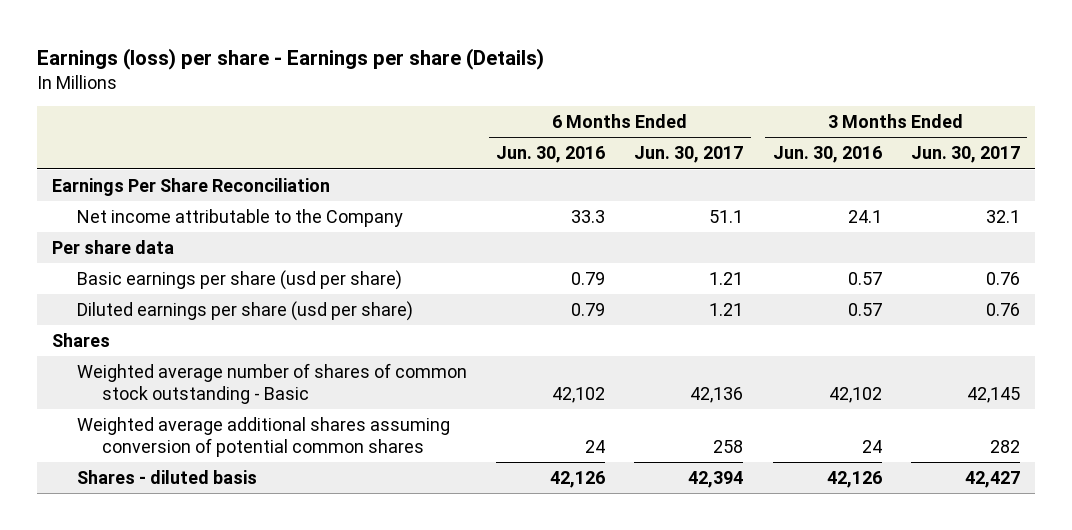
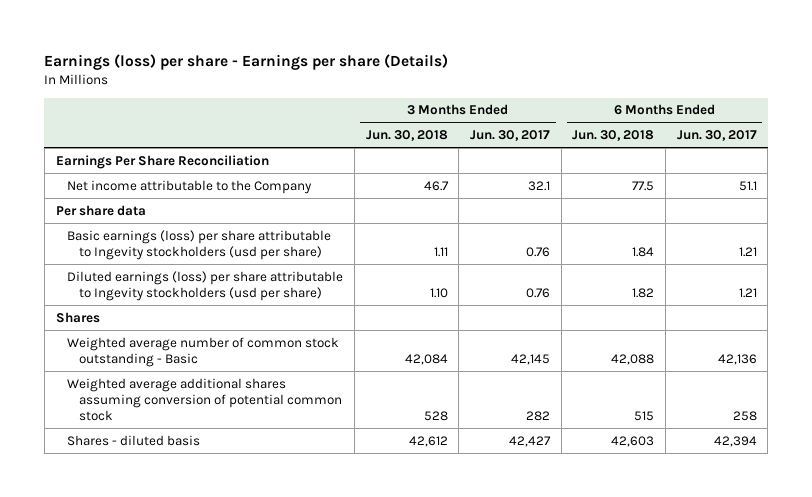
- | 6 Months Ended Jun. 30, 2016 | 6 Months Ended Jun. 30, 2017 | 3 Months Ended Jun. 30, 2016 | 3 Months Ended Jun. 30, 2017
+ | 3 Months Ended Jun. 30, 2018 | 3 Months Ended Jun. 30, 2017 | 6 Months Ended Jun. 30, 2018 | 6 Months Ended Jun. 30, 2017
- Basic earnings per share (usd per share) | 0.79 | 1.21 | 0.57 | 0.76
- Diluted earnings per share (usd per share) | 0.79 | 1.21 | 0.57 | 0.76
+ Basic earnings (loss) per share attributable to Ingevity stockholders (usd per share) | 1.11 | 0.76 | 1.84 | 1.21
+ Diluted earnings (loss) per share attributable to Ingevity stockholders (usd per share) | 1.10 | 0.76 | 1.82 | 1.21
- Weighted average number of shares of common stock outstanding - Basic | 42,102 | 42,136 | 42,102 | 42,145
- Weighted average additional shares assuming conversion of potential common shares | 24 | 258 | 24 | 282
+ Weighted average number of common stock outstanding - Basic | 42,084 | 42,145 | 42,088 | 42,136
+ Weighted average additional shares assuming conversion of potential common stock | 528 | 282 | 515 | 258

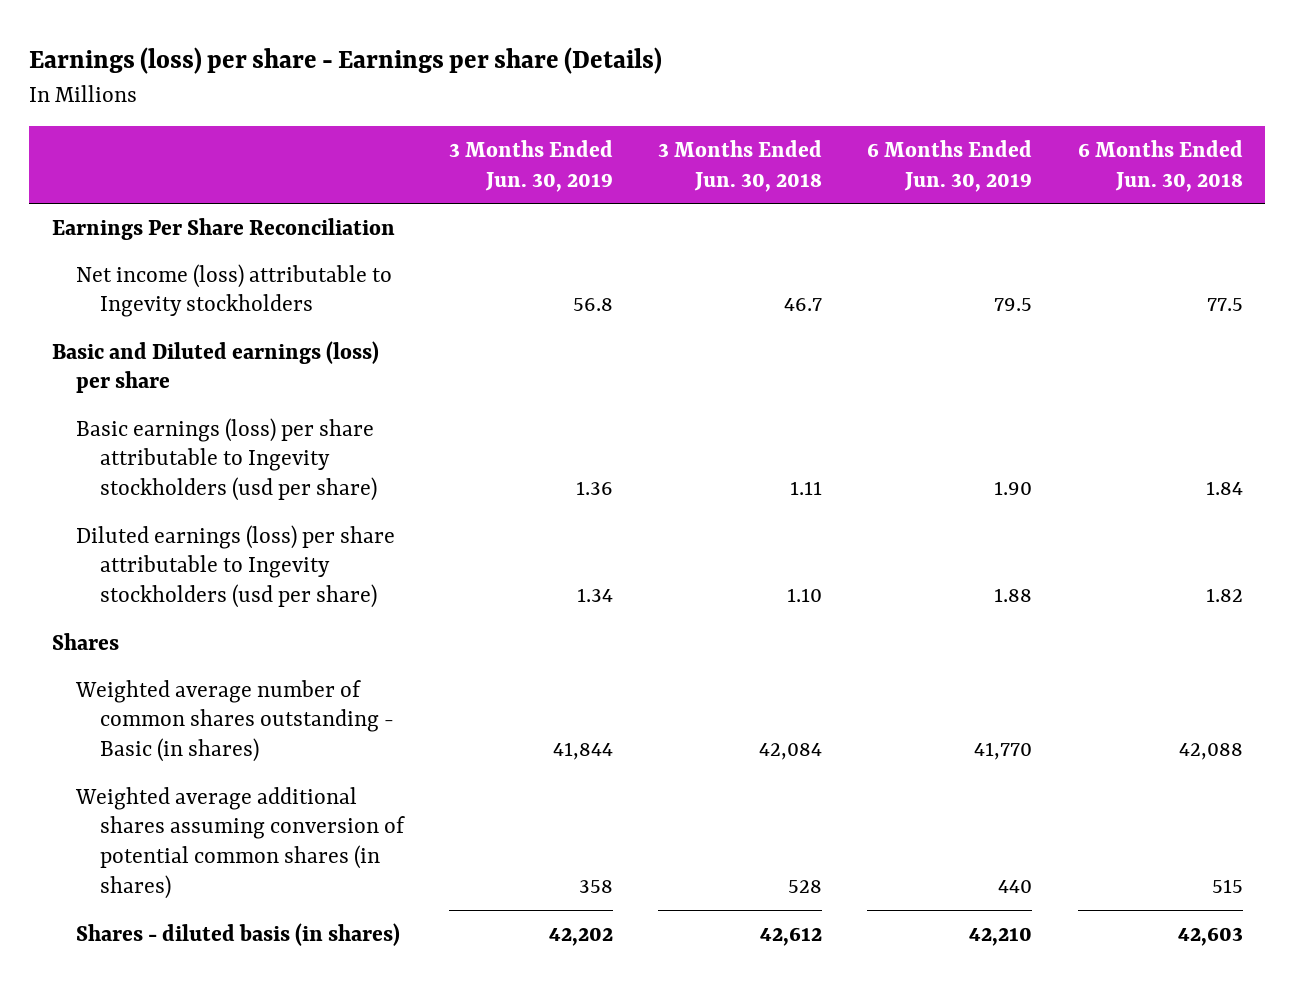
- | 3 Months Ended Jun. 30, 2018 | 3 Months Ended Jun. 30, 2017 | 6 Months Ended Jun. 30, 2018 | 6 Months Ended Jun. 30, 2017
+ | 3 Months Ended Jun. 30, 2019 | 3 Months Ended Jun. 30, 2018 | 6 Months Ended Jun. 30, 2019 | 6 Months Ended Jun. 30, 2018
- Net income attributable to the Company | 46.7 | 32.1 | 77.5 | 51.1
- Per share data
+ Net income (loss) attributable to Ingevity stockholders | 56.8 | 46.7 | 79.5 | 77.5
+ Basic and Diluted earnings (loss) per share
- Weighted average number of common stock outstanding - Basic | 42,084 | 42,145 | 42,088 | 42,136
- Weighted average additional shares assuming conversion of potential common stock | 528 | 282 | 515 | 258
- Shares - diluted basis | 42,612 | 42,427 | 42,603 | 42,394
+ Weighted average number of common shares outstanding - Basic (in shares) | 41,844 | 42,084 | 41,770 | 42,088
+ Weighted average additional shares assuming conversion of potential common shares (in shares) | 358 | 528 | 440 | 515
+ Shares - diluted basis (in shares) | 42,202 | 42,612 | 42,210 | 42,603

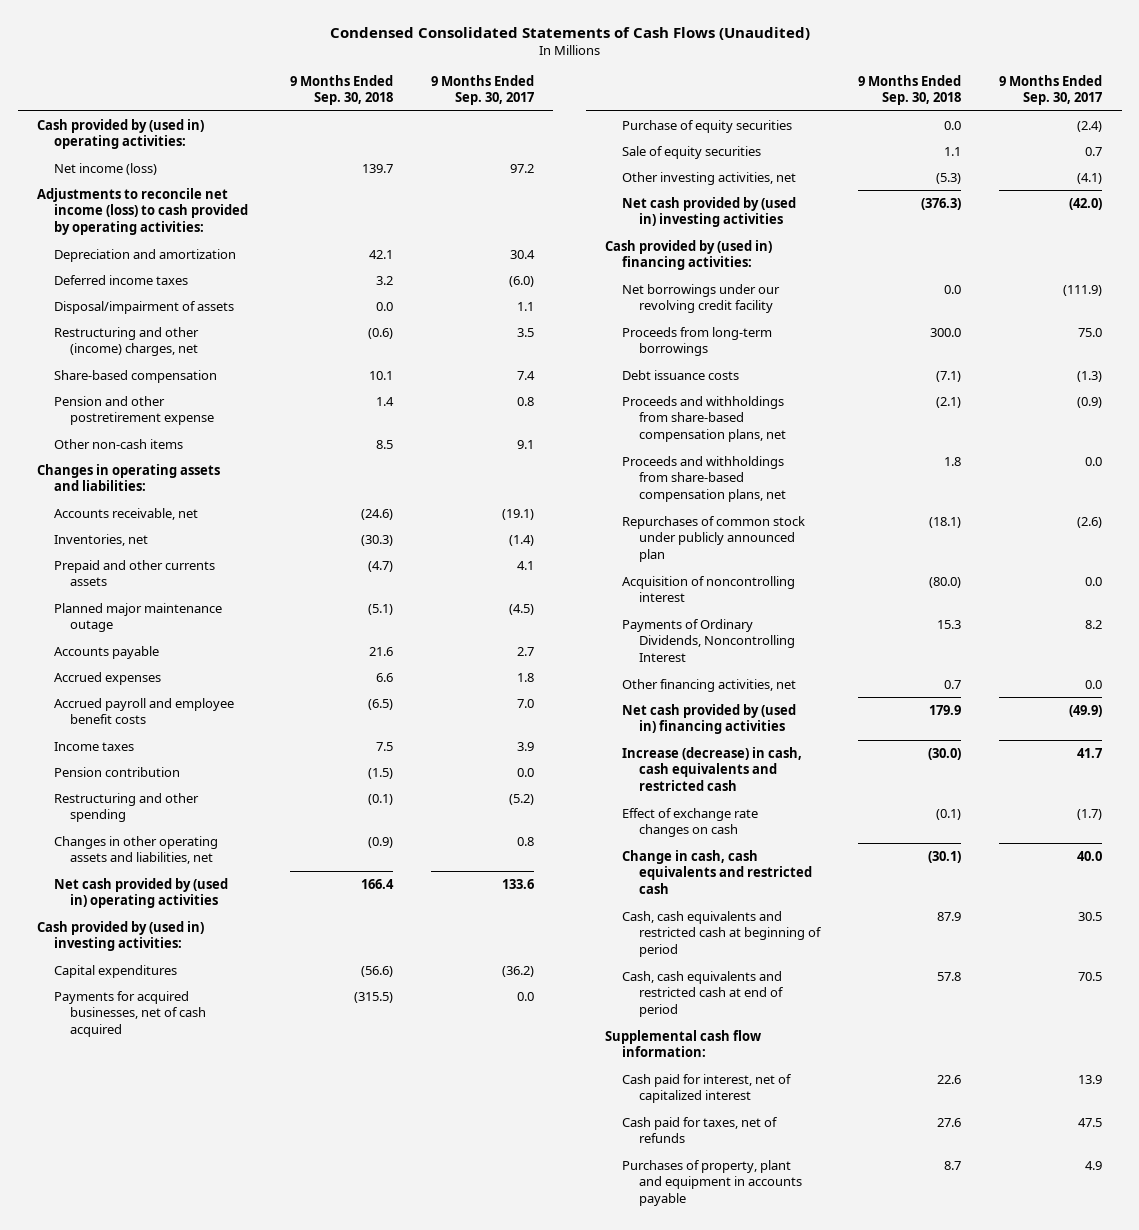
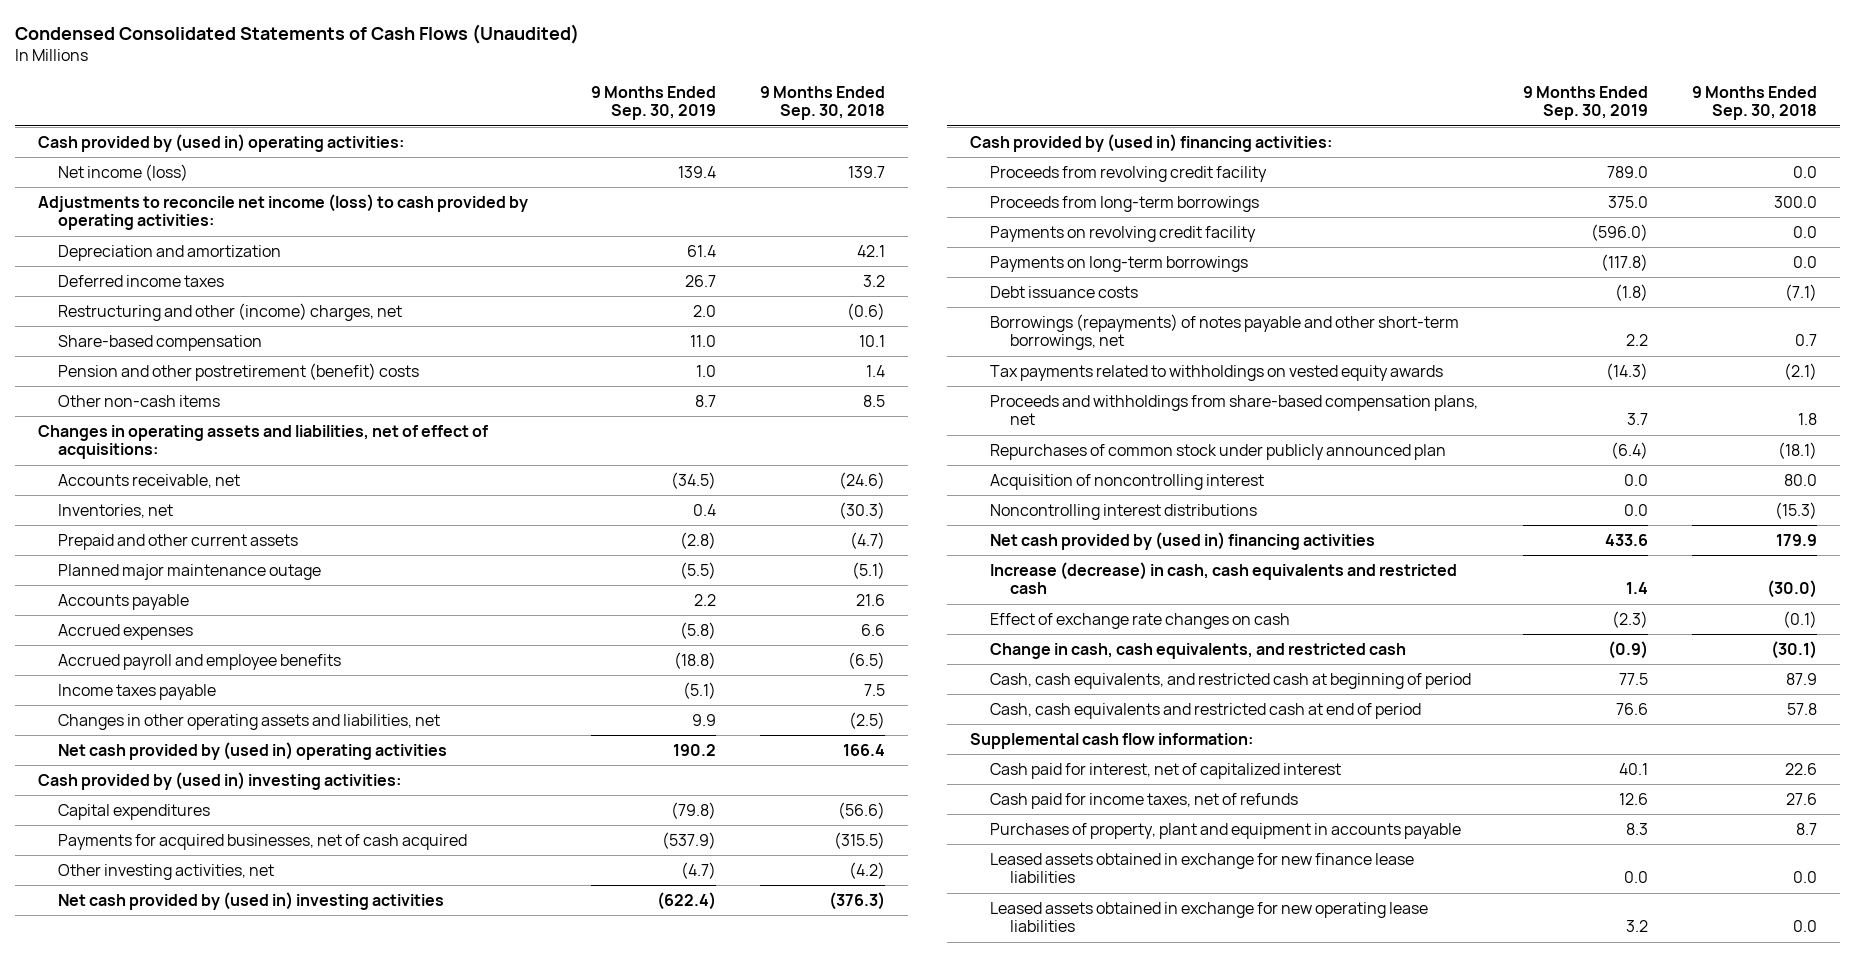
- | 9 Months Ended Sep. 30, 2018 | 9 Months Ended Sep. 30, 2017
+ | 9 Months Ended Sep. 30, 2019 | 9 Months Ended Sep. 30, 2018
- Disposal/impairment of assets | 0.0 | 1.1
- Pension and other postretirement expense | 1.4 | 0.8
+ Pension and other postretirement (benefit) costs | 1.0 | 1.4
- Changes in operating assets and liabilities:
+ Changes in operating assets and liabilities, net of effect of acquisitions:
- Prepaid and other currents assets | (4.7) | 4.1
+ Prepaid and other current assets | (2.8) | (4.7)
- Accrued payroll and employee benefit costs | (6.5) | 7.0
- Income taxes | 7.5 | 3.9
- Pension contribution | (1.5) | 0.0
- Restructuring and other spending | (0.1) | (5.2)
- Changes in other operating assets and liabilities, net | (0.9) | 0.8
+ Accrued payroll and employee benefits | (18.8) | (6.5)
+ Income taxes payable | (5.1) | 7.5
+ Changes in other operating assets and liabilities, net | 9.9 | (2.5)
- Purchase of equity securities | 0.0 | (2.4)
- Sale of equity securities | 1.1 | 0.7
- Other investing activities, net | (5.3) | (4.1)
+ Other investing activities, net | (4.7) | (4.2)
- Net borrowings under our revolving credit facility | 0.0 | (111.9)
+ Proceeds from revolving credit facility | 789.0 | 0.0
+ Payments on revolving credit facility | (596.0) | 0.0
+ Payments on long-term borrowings | (117.8) | 0.0
- Proceeds and withholdings from share-based compensation plans, net | (2.1) | (0.9)
+ Borrowings (repayments) of notes payable and other short-term borrowings, net | 2.2 | 0.7
+ Tax payments related to withholdings on vested equity awards | (14.3) | (2.1)
- Acquisition of noncontrolling interest | (80.0) | 0.0
- Payments of Ordinary Dividends, Noncontrolling Interest | 15.3 | 8.2
- Other financing activities, net | 0.7 | 0.0
+ Acquisition of noncontrolling interest | 0.0 | 80.0
+ Noncontrolling interest distributions | 0.0 | (15.3)
- Change in cash, cash equivalents and restricted cash | (30.1) | 40.0
- Cash, cash equivalents and restricted cash at beginning of period | 87.9 | 30.5
+ Change in cash, cash equivalents, and restricted cash | (0.9) | (30.1)
+ Cash, cash equivalents, and restricted cash at beginning of period | 77.5 | 87.9
- Cash paid for taxes, net of refunds | 27.6 | 47.5
+ Cash paid for income taxes, net of refunds | 12.6 | 27.6
+ Leased assets obtained in exchange for new finance lease liabilities | 0.0 | 0.0
+ Leased assets obtained in exchange for new operating lease liabilities | 3.2 | 0.0

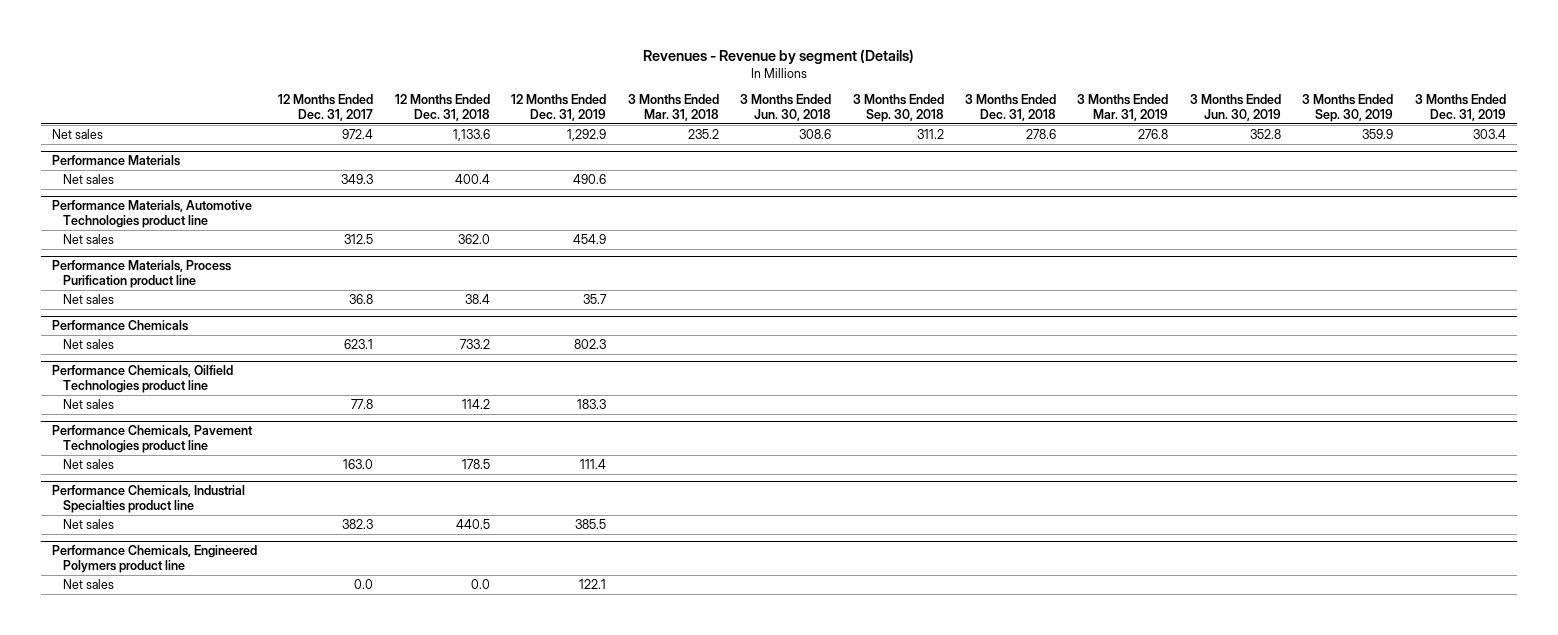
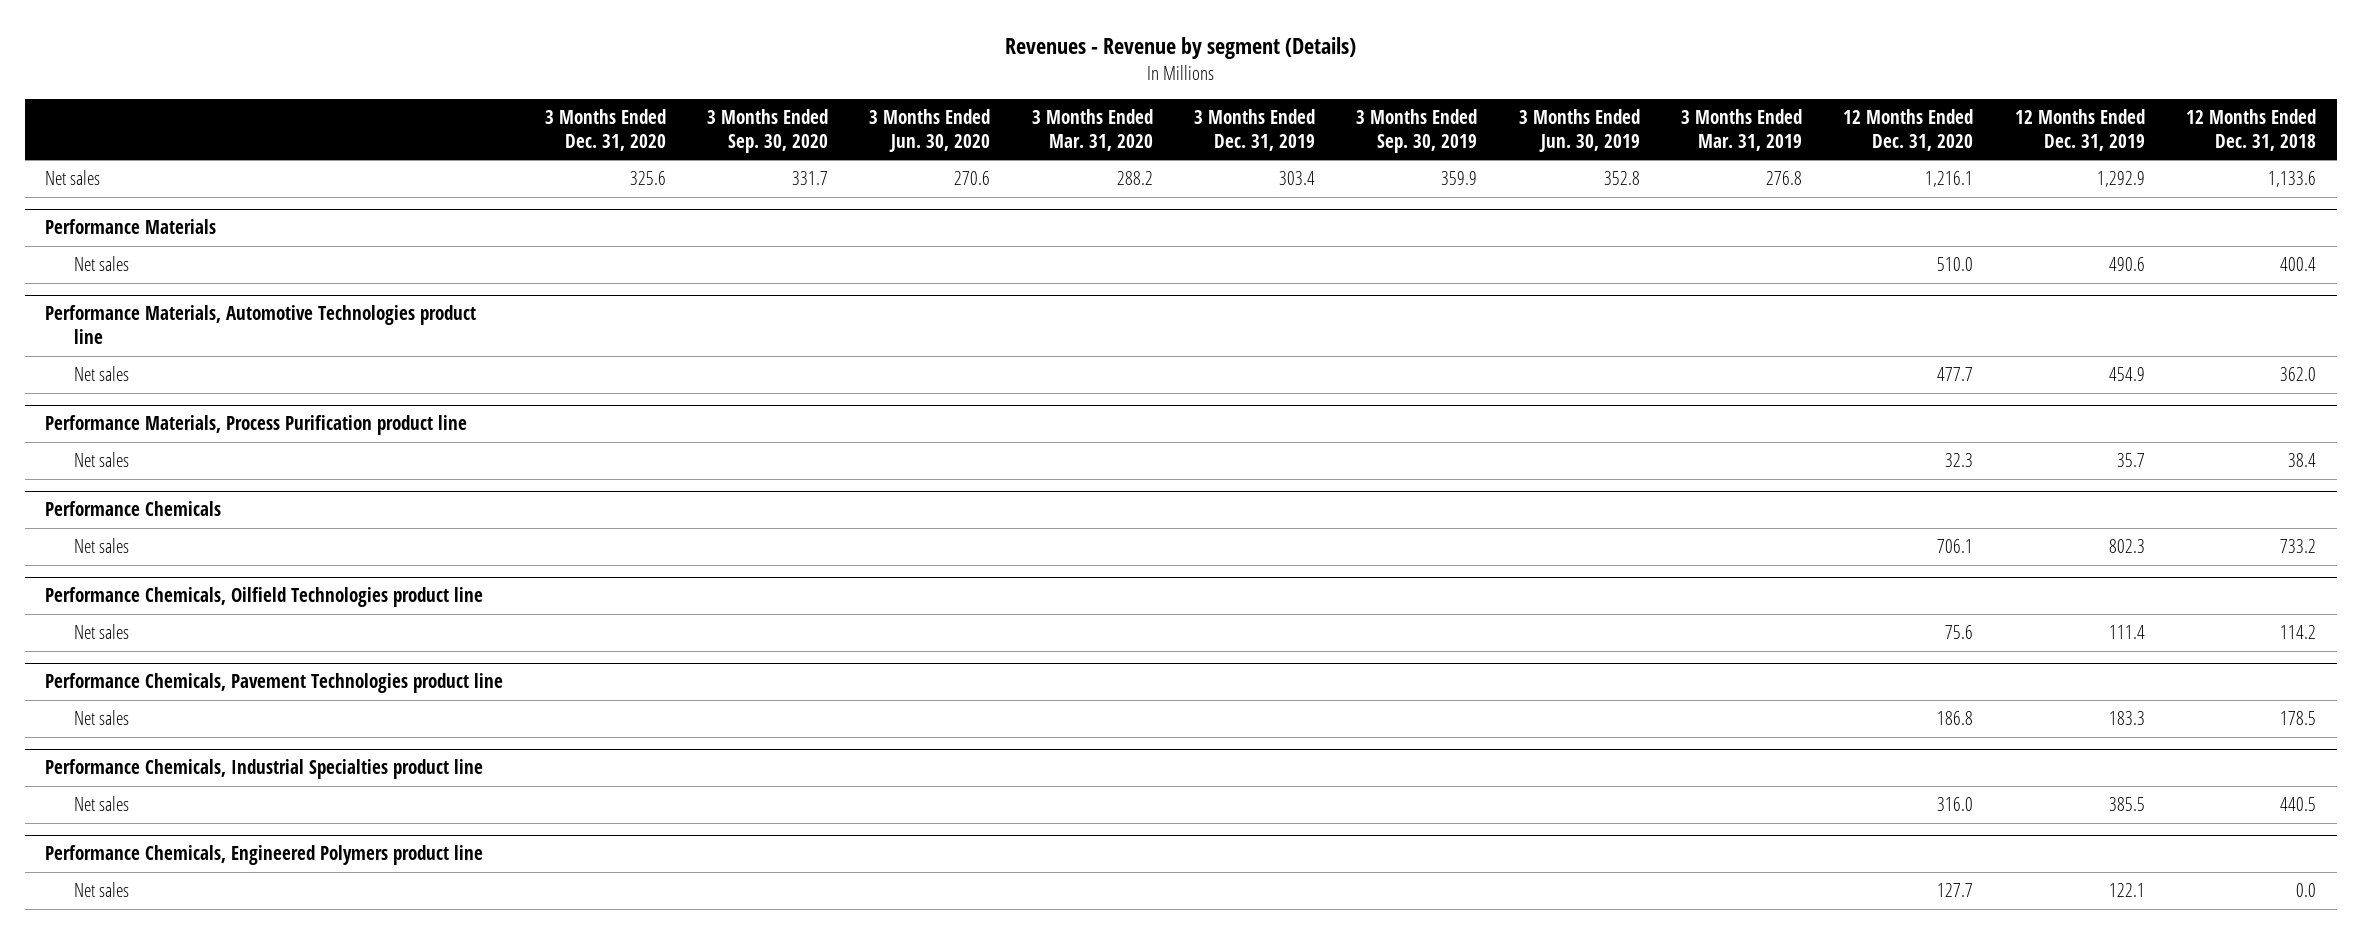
- | 12 Months Ended Dec. 31, 2017 | 12 Months Ended Dec. 31, 2018 | 12 Months Ended Dec. 31, 2019 | 3 Months Ended Mar. 31, 2018 | 3 Months Ended Jun. 30, 2018 | 3 Months Ended Sep. 30, 2018 | 3 Months Ended Dec. 31, 2018 | 3 Months Ended Mar. 31, 2019 | 3 Months Ended Jun. 30, 2019 | 3 Months Ended Sep. 30, 2019 | 3 Months Ended Dec. 31, 2019
+ | 3 Months Ended Dec. 31, 2020 | 3 Months Ended Sep. 30, 2020 | 3 Months Ended Jun. 30, 2020 | 3 Months Ended Mar. 31, 2020 | 3 Months Ended Dec. 31, 2019 | 3 Months Ended Sep. 30, 2019 | 3 Months Ended Jun. 30, 2019 | 3 Months Ended Mar. 31, 2019 | 12 Months Ended Dec. 31, 2020 | 12 Months Ended Dec. 31, 2019 | 12 Months Ended Dec. 31, 2018
@ Performance Chemicals, Oilfield Technologies product line
- Net sales | 77.8 | 114.2 | 183.3 | | | | | | | |
+ Net sales | | | | | | | | | 75.6 | 111.4 | 114.2
@ Performance Chemicals, Pavement Technologies product line
- Net sales | 163.0 | 178.5 | 111.4 | | | | | | | |
+ Net sales | | | | | | | | | 186.8 | 183.3 | 178.5

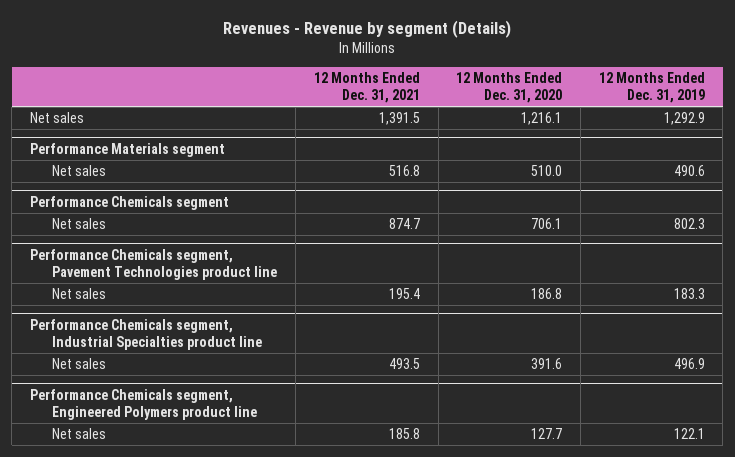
- | 3 Months Ended Dec. 31, 2020 | 3 Months Ended Sep. 30, 2020 | 3 Months Ended Jun. 30, 2020 | 3 Months Ended Mar. 31, 2020 | 3 Months Ended Dec. 31, 2019 | 3 Months Ended Sep. 30, 2019 | 3 Months Ended Jun. 30, 2019 | 3 Months Ended Mar. 31, 2019 | 12 Months Ended Dec. 31, 2020 | 12 Months Ended Dec. 31, 2019 | 12 Months Ended Dec. 31, 2018
+ | 12 Months Ended Dec. 31, 2021 | 12 Months Ended Dec. 31, 2020 | 12 Months Ended Dec. 31, 2019
- Performance Materials
+ Performance Materials segment
- Performance Materials, Automotive Technologies product line
- Net sales | | | | | | | | | 477.7 | 454.9 | 362.0
- Performance Materials, Process Purification product line
- Net sales | | | | | | | | | 32.3 | 35.7 | 38.4
- Performance Chemicals
+ Performance Chemicals segment
- Performance Chemicals, Oilfield Technologies product line
- Net sales | | | | | | | | | 75.6 | 111.4 | 114.2
- Performance Chemicals, Pavement Technologies product line
+ Performance Chemicals segment, Pavement Technologies product line
- Performance Chemicals, Industrial Specialties product line
- Net sales | | | | | | | | | 316.0 | 385.5 | 440.5
- Performance Chemicals, Engineered Polymers product line
+ Performance Chemicals segment, Industrial Specialties product line
+ Net sales | 493.5 | 391.6 | 496.9
+ Performance Chemicals segment, Engineered Polymers product line

